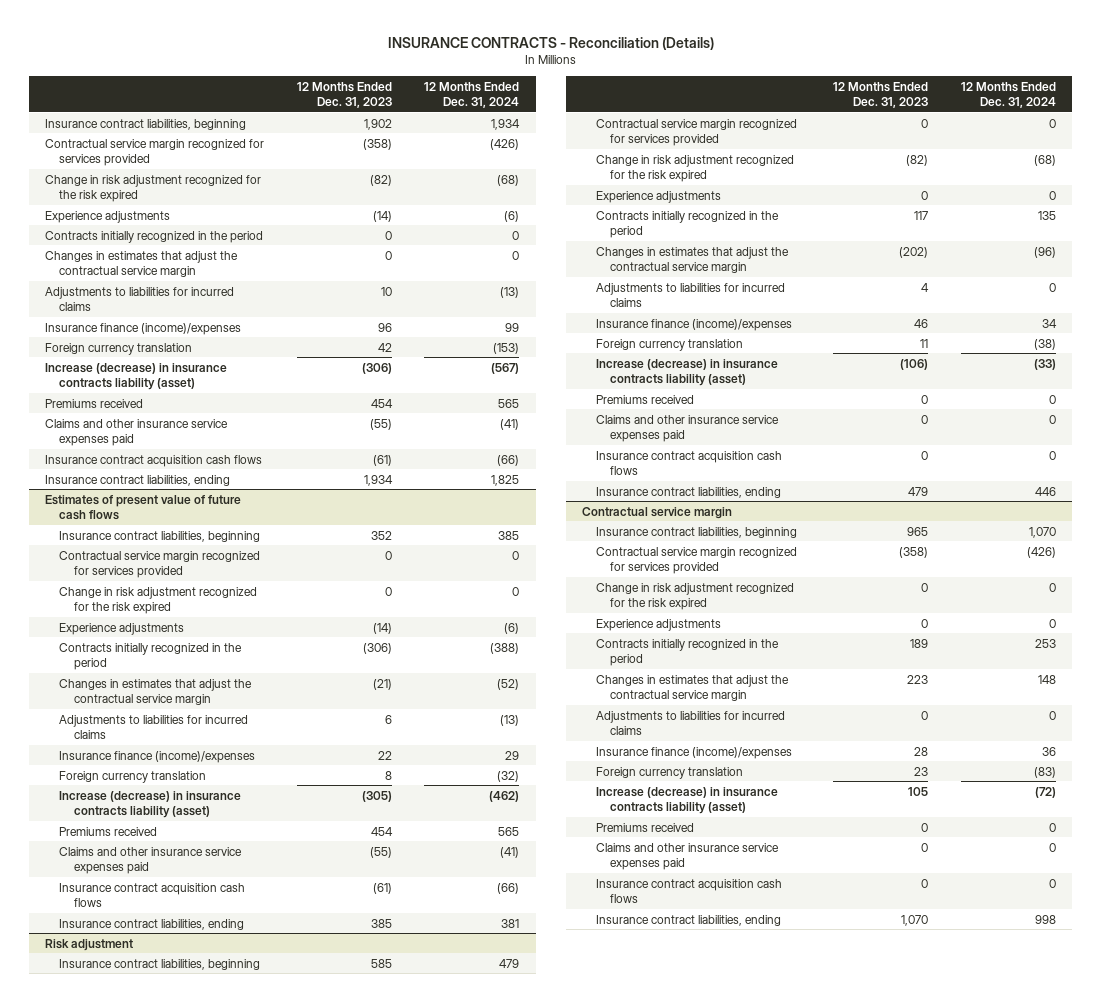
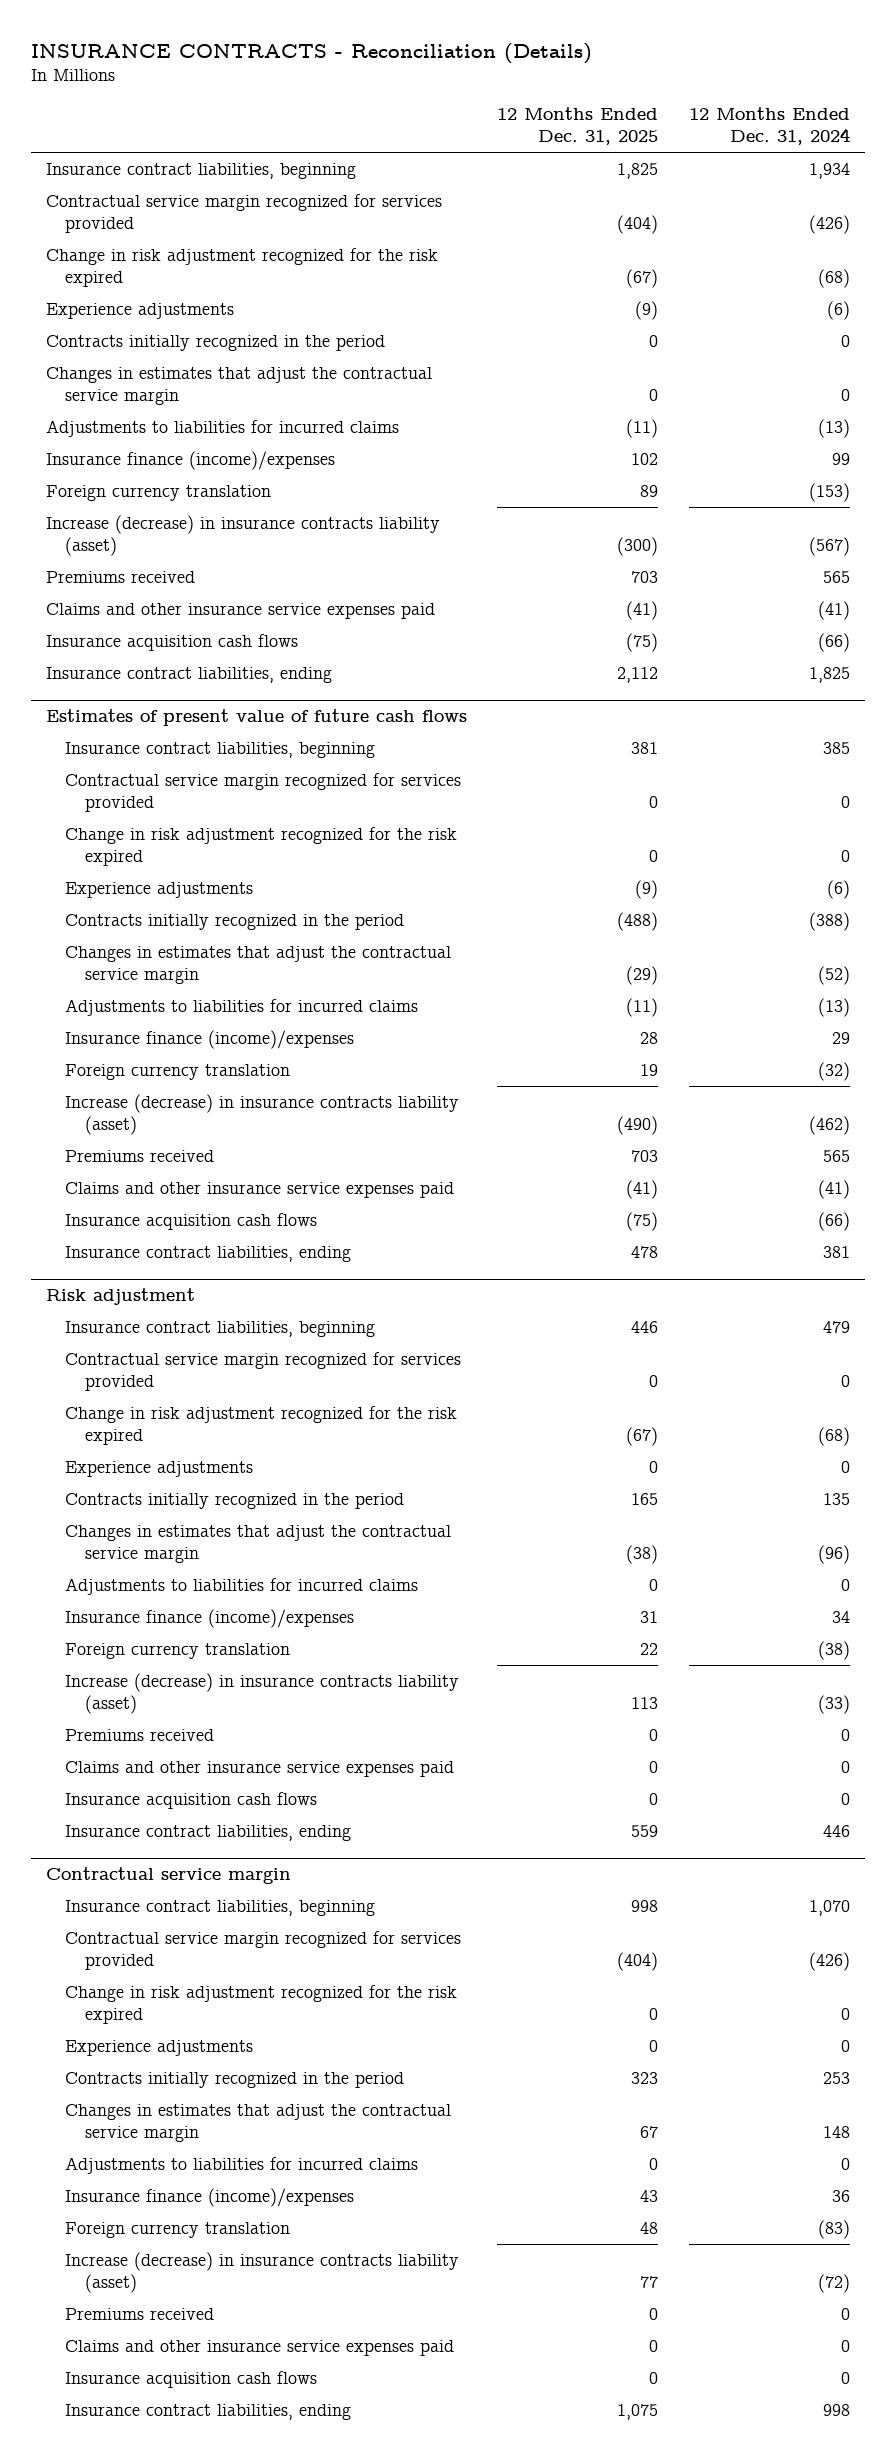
- | 12 Months Ended Dec. 31, 2023 | 12 Months Ended Dec. 31, 2024
+ | 12 Months Ended Dec. 31, 2025 | 12 Months Ended Dec. 31, 2024
- Insurance contract acquisition cash flows | (61) | (66)
+ Insurance acquisition cash flows | (75) | (66)
@ Estimates of present value of future cash flows
- Insurance contract acquisition cash flows | (61) | (66)
+ Insurance acquisition cash flows | (75) | (66)
@ Risk adjustment
- Insurance contract acquisition cash flows | 0 | 0
+ Insurance acquisition cash flows | 0 | 0
@ Contractual service margin
- Insurance contract acquisition cash flows | 0 | 0
+ Insurance acquisition cash flows | 0 | 0

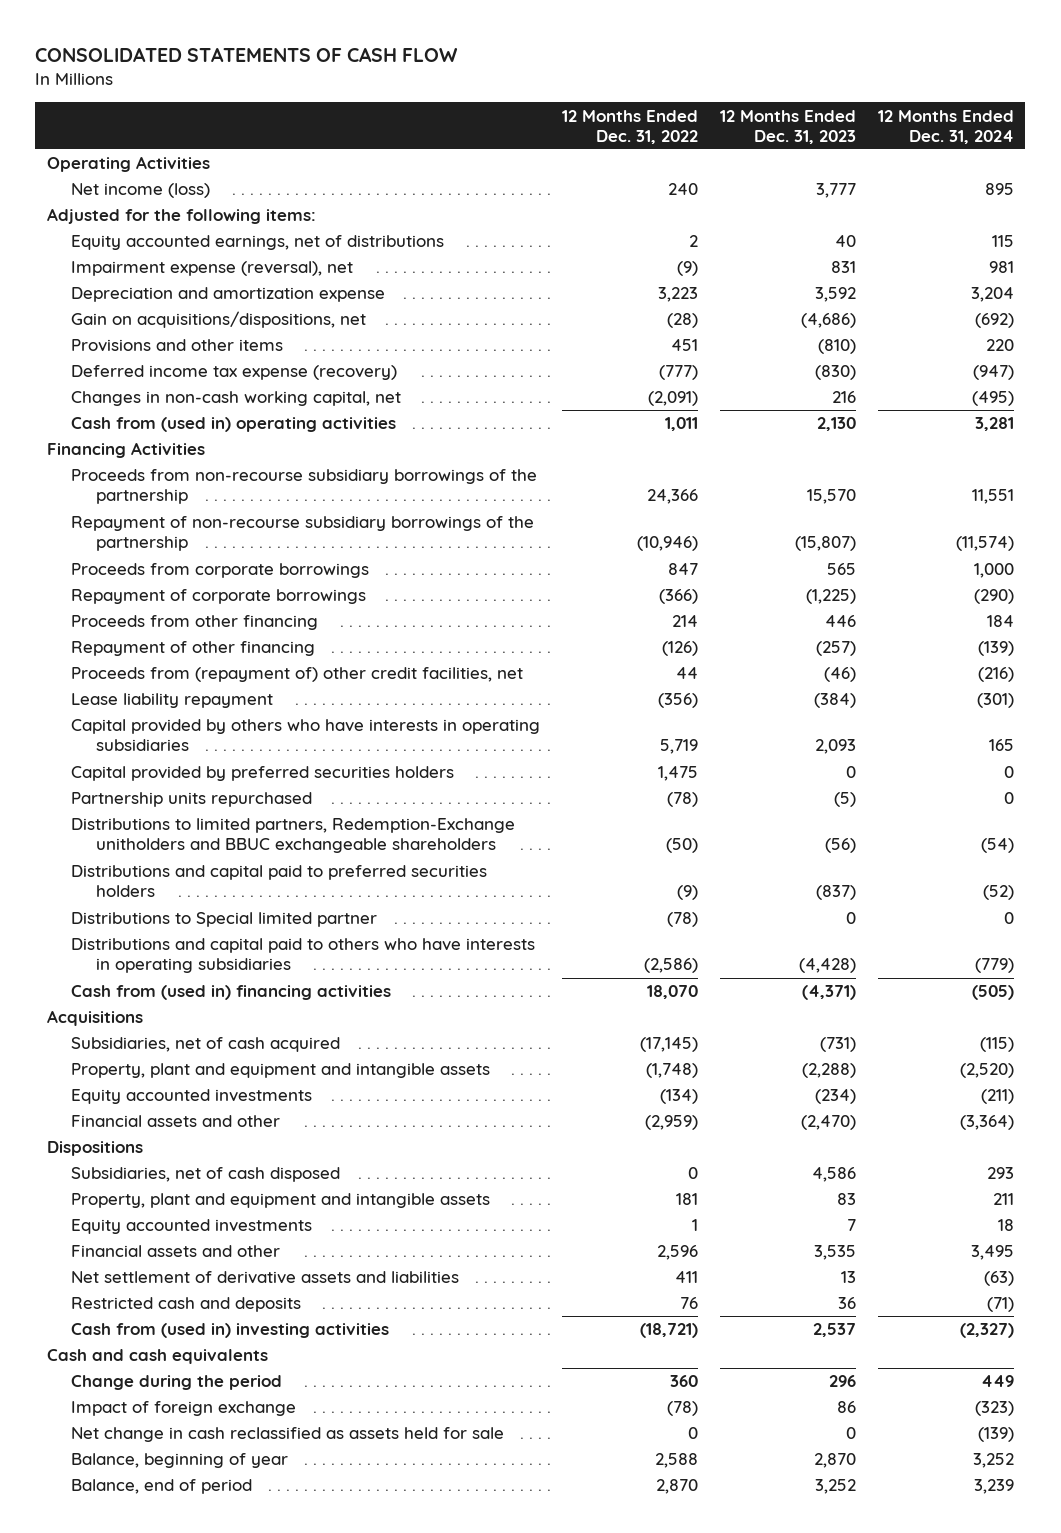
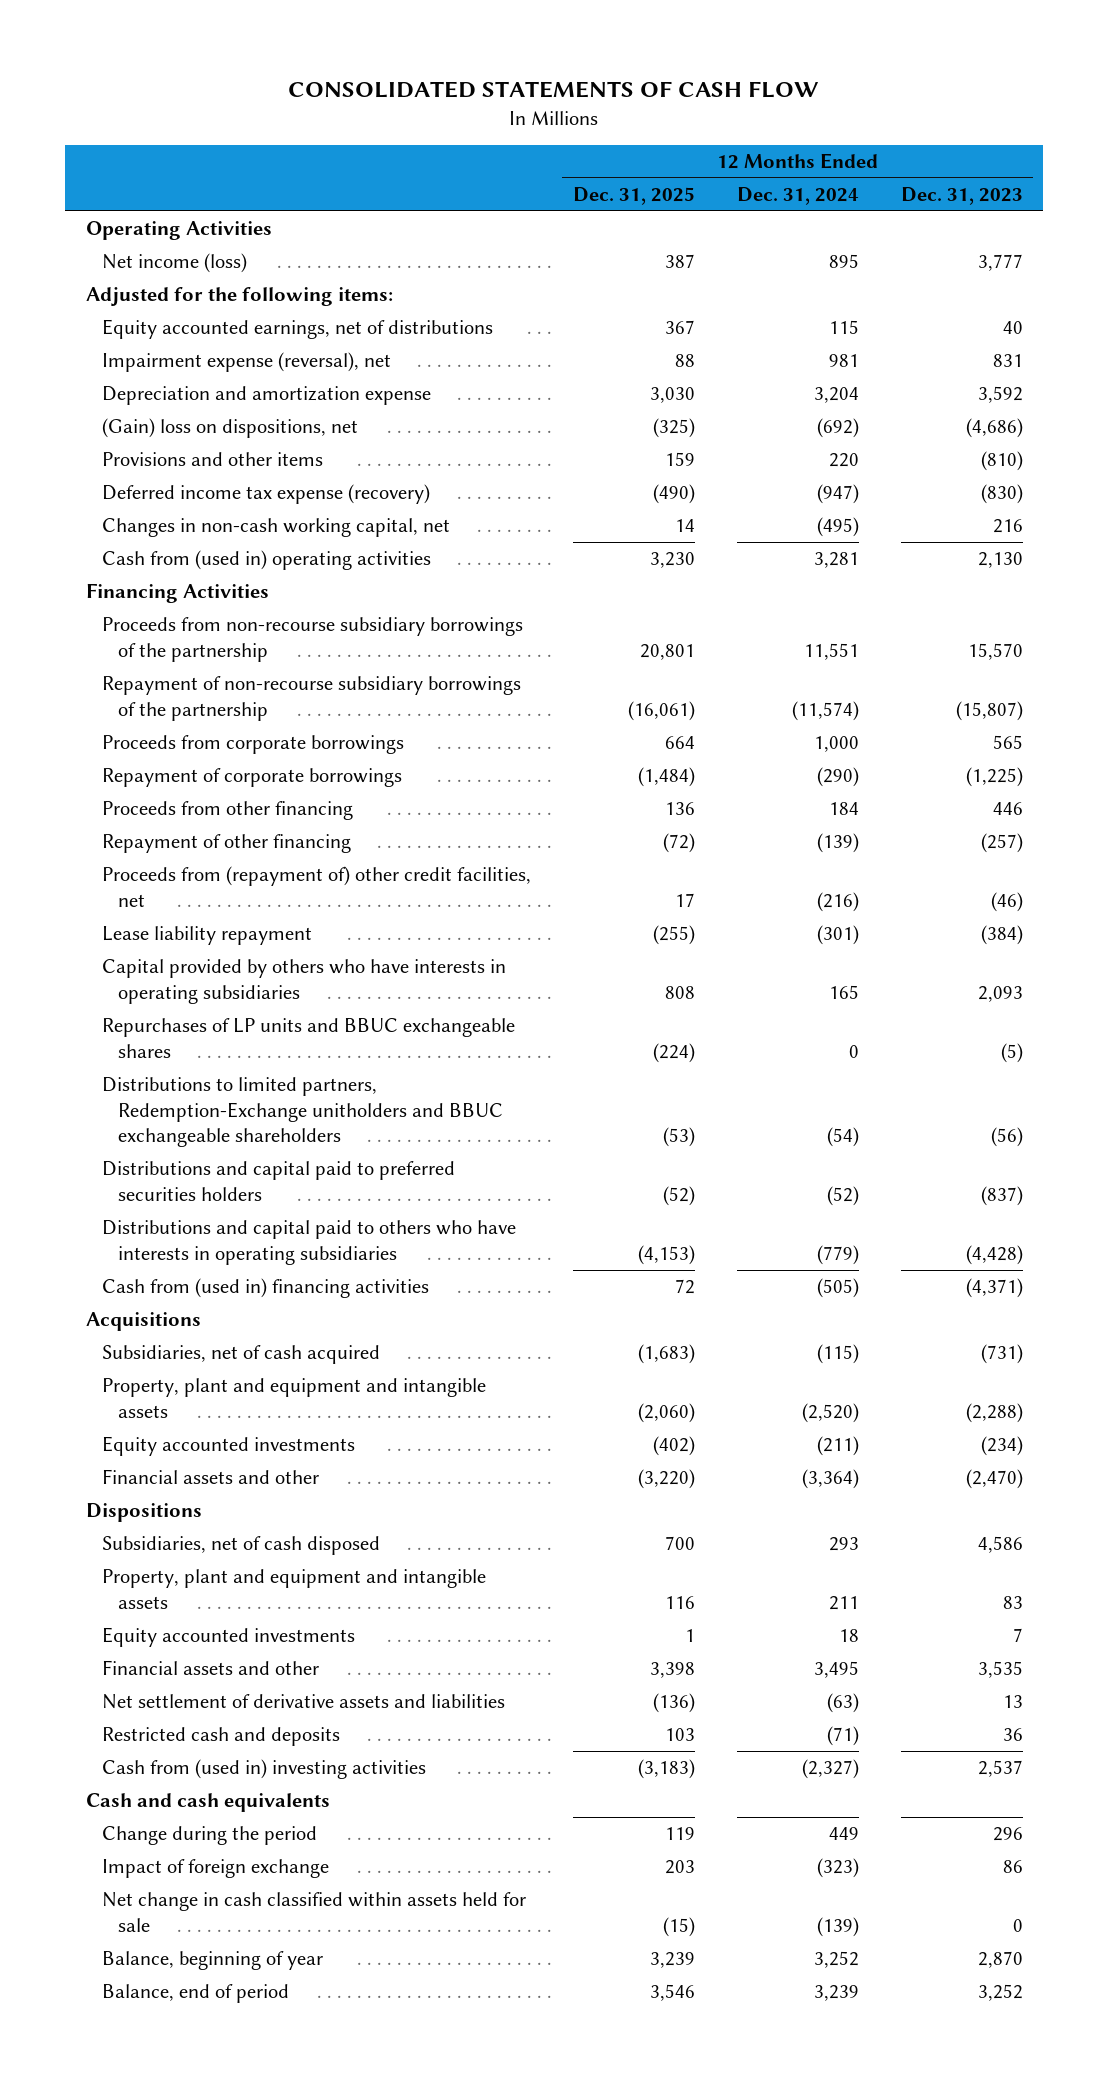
- | 12 Months Ended Dec. 31, 2022 | 12 Months Ended Dec. 31, 2023 | 12 Months Ended Dec. 31, 2024
+ | 12 Months Ended Dec. 31, 2025 | 12 Months Ended Dec. 31, 2024 | 12 Months Ended Dec. 31, 2023
- Gain on acquisitions/dispositions, net | (28) | (4,686) | (692)
+ (Gain) loss on dispositions, net | (325) | (692) | (4,686)
- Capital provided by preferred securities holders | 1,475 | 0 | 0
- Partnership units repurchased | (78) | (5) | 0
+ Repurchases of LP units and BBUC exchangeable shares | (224) | 0 | (5)
- Distributions to Special limited partner | (78) | 0 | 0
- Net change in cash reclassified as assets held for sale | 0 | 0 | (139)
+ Net change in cash classified within assets held for sale | (15) | (139) | 0

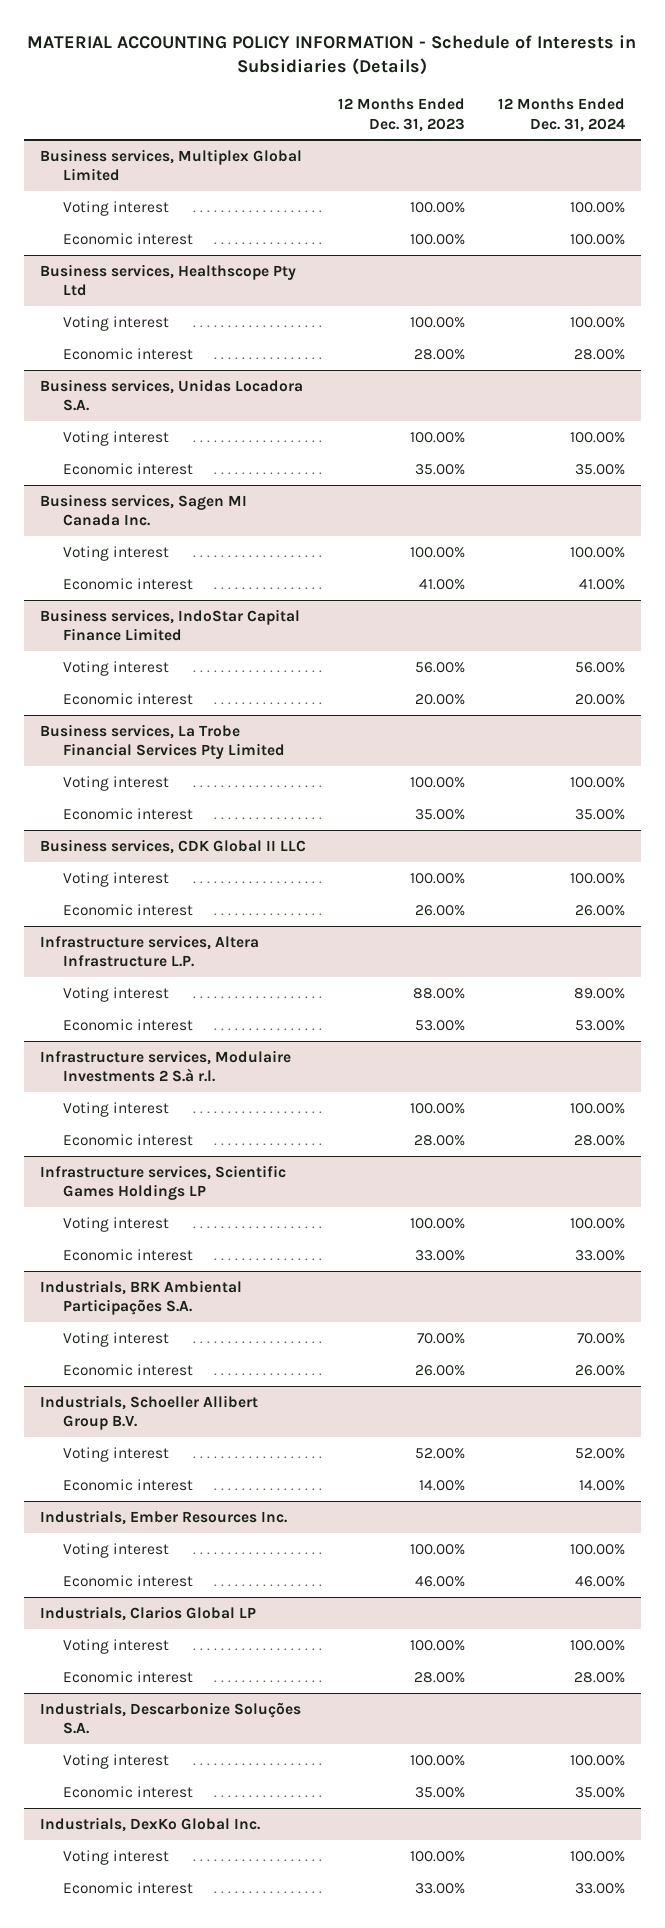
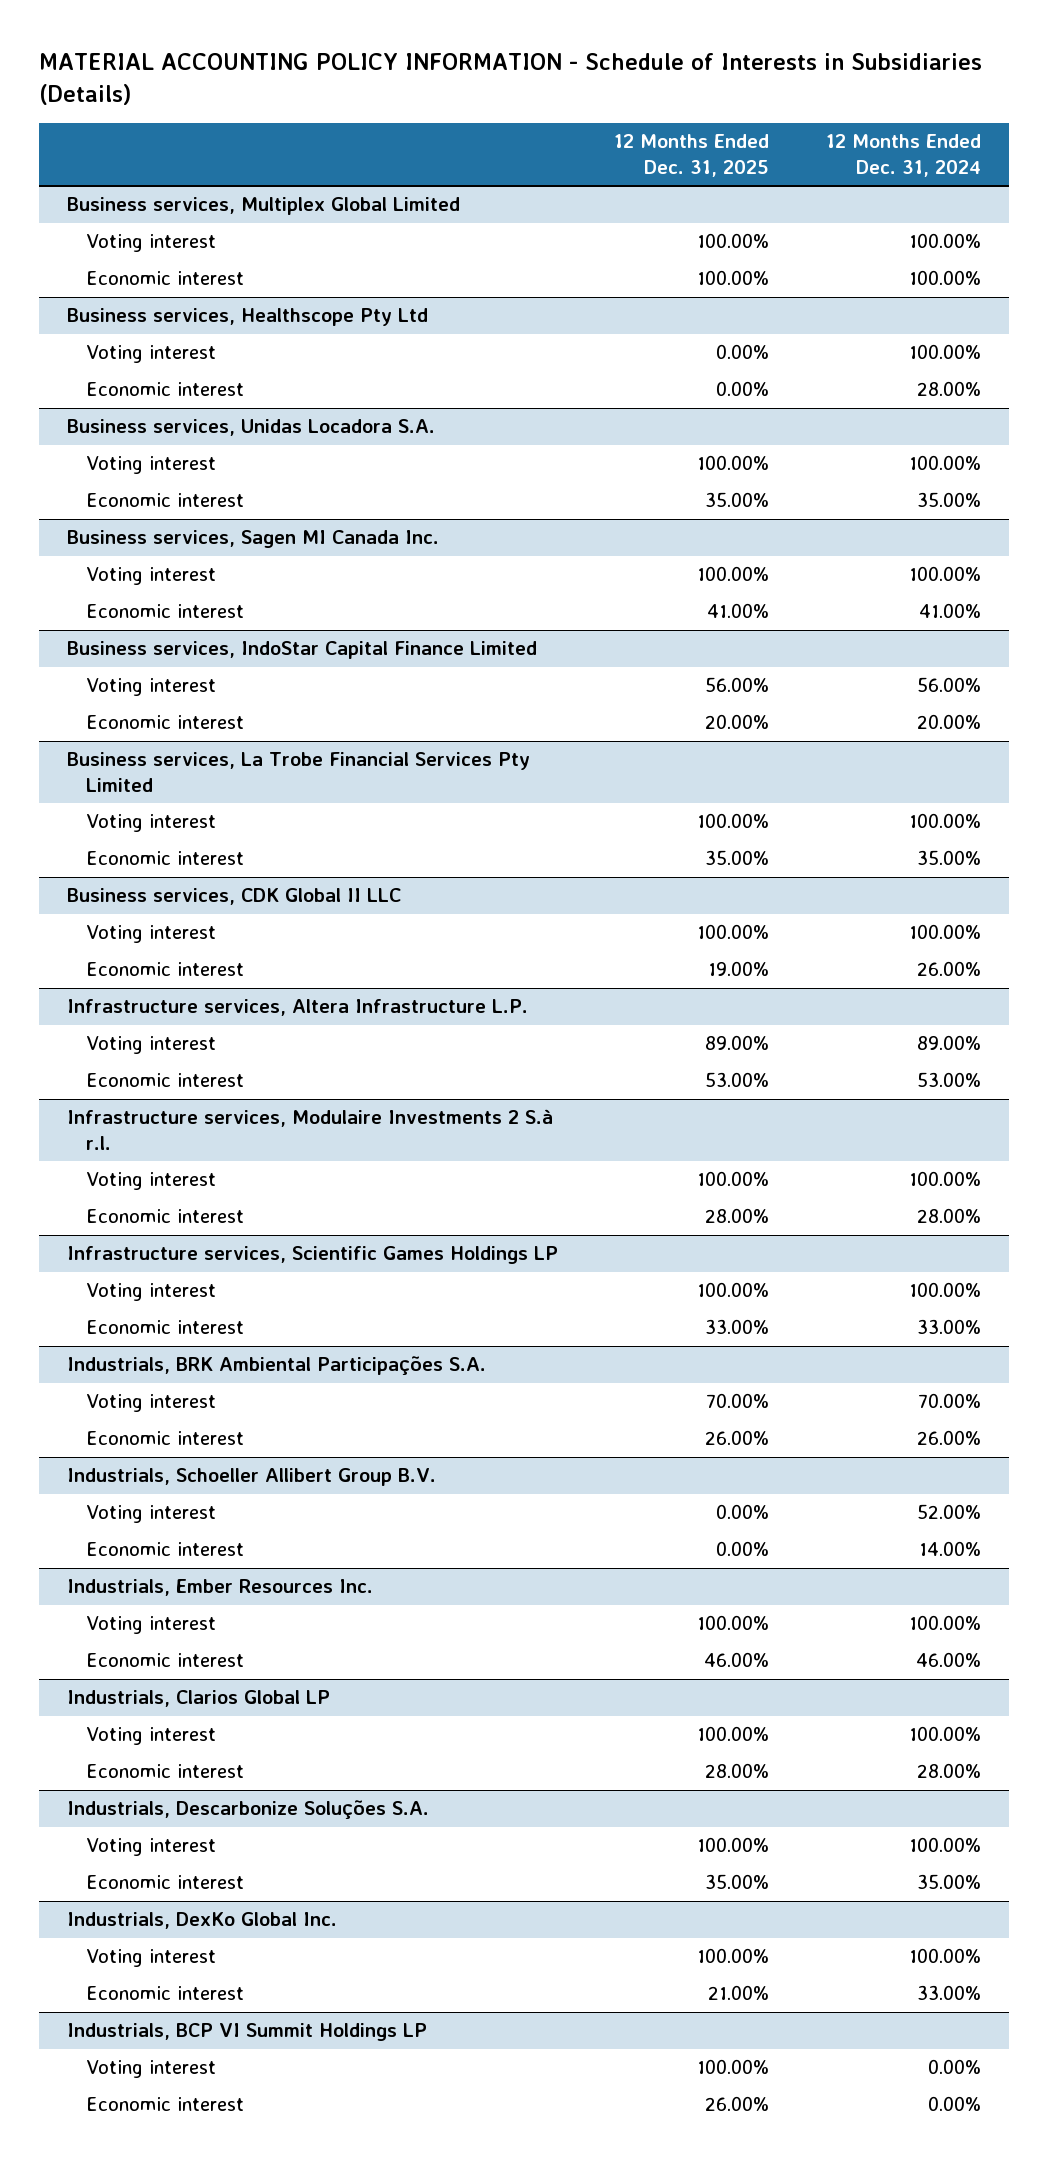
- | 12 Months Ended Dec. 31, 2023 | 12 Months Ended Dec. 31, 2024
+ | 12 Months Ended Dec. 31, 2025 | 12 Months Ended Dec. 31, 2024
+ Industrials, BCP VI Summit Holdings LP
+ Voting interest | 100.00% | 0.00%
+ Economic interest | 26.00% | 0.00%

